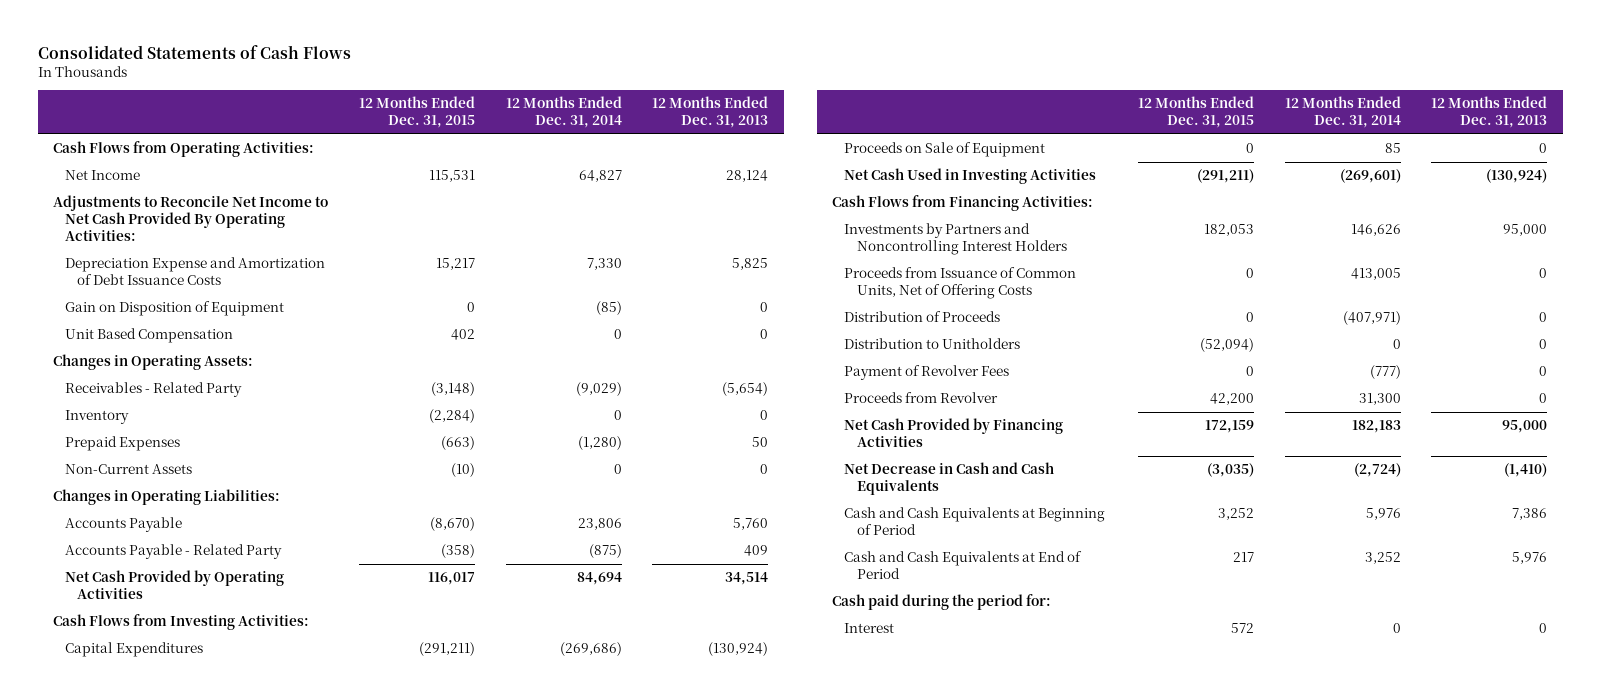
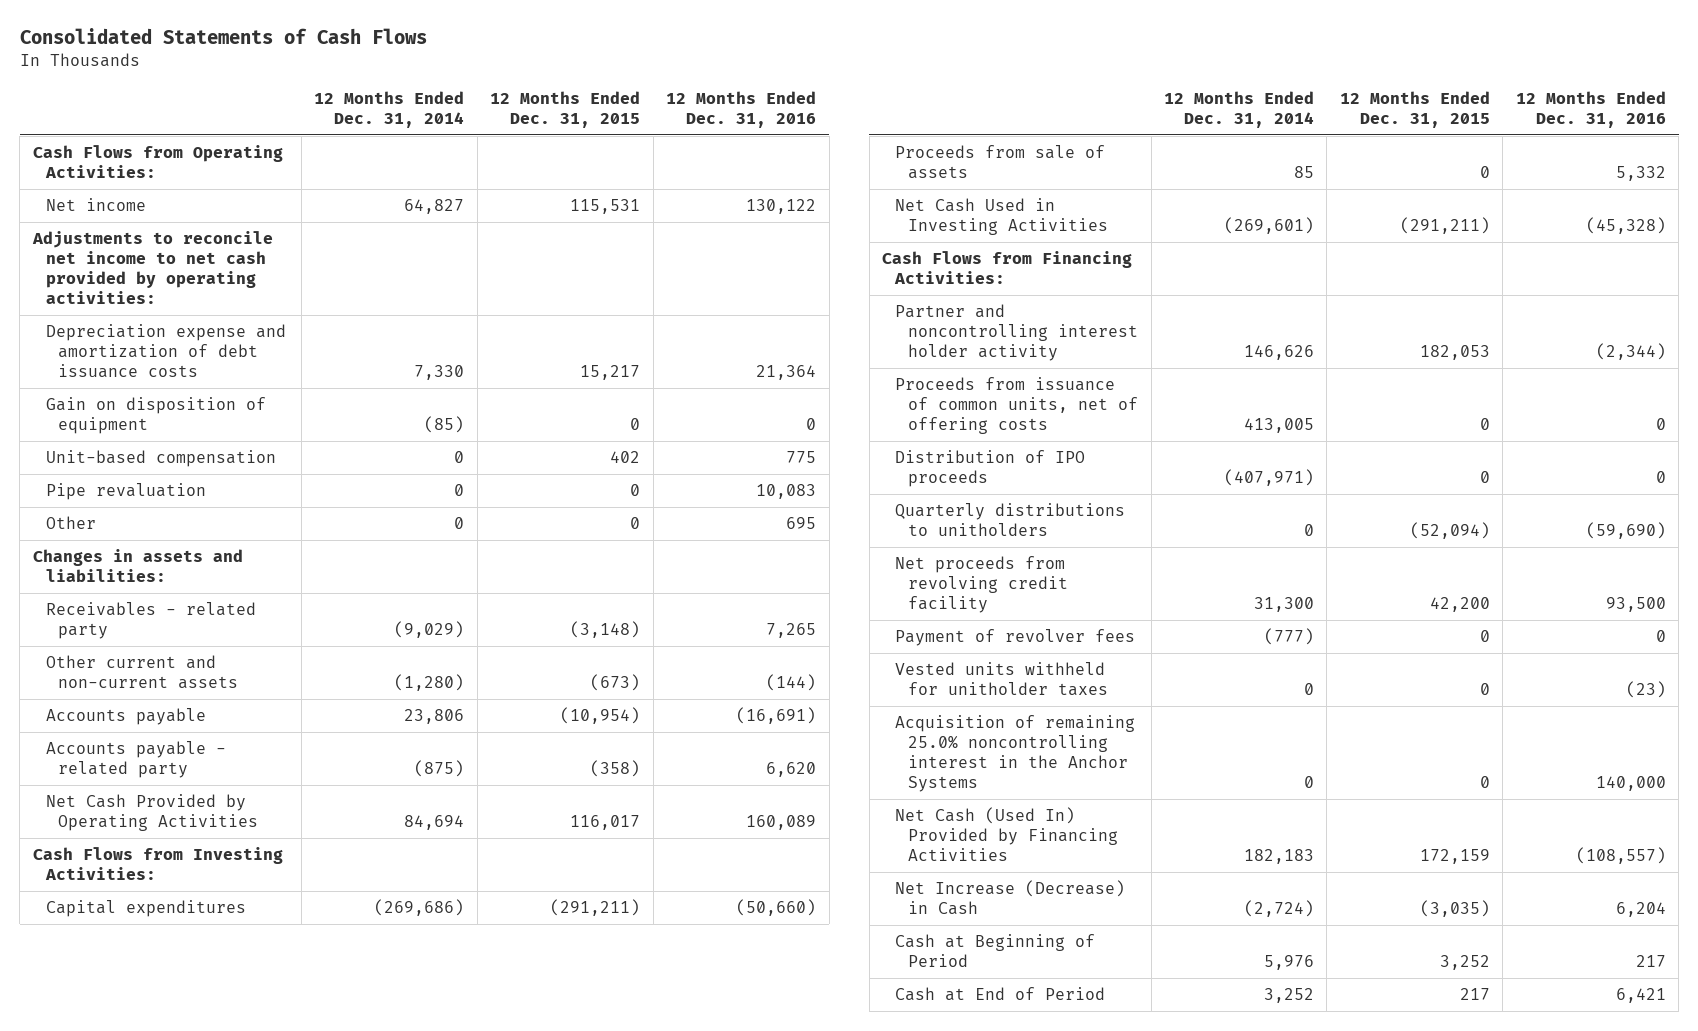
- | 12 Months Ended Dec. 31, 2015 | 12 Months Ended Dec. 31, 2014 | 12 Months Ended Dec. 31, 2013
+ | 12 Months Ended Dec. 31, 2014 | 12 Months Ended Dec. 31, 2015 | 12 Months Ended Dec. 31, 2016
- Net Income | 115,531 | 64,827 | 28,124
- Adjustments to Reconcile Net Income to Net Cash Provided By Operating Activities:
- Depreciation Expense and Amortization of Debt Issuance Costs | 15,217 | 7,330 | 5,825
- Gain on Disposition of Equipment | 0 | (85) | 0
- Unit Based Compensation | 402 | 0 | 0
- Changes in Operating Assets:
- Receivables - Related Party | (3,148) | (9,029) | (5,654)
- Inventory | (2,284) | 0 | 0
- Prepaid Expenses | (663) | (1,280) | 50
- Non-Current Assets | (10) | 0 | 0
- Changes in Operating Liabilities:
- Accounts Payable | (8,670) | 23,806 | 5,760
- Accounts Payable - Related Party | (358) | (875) | 409
+ Net income | 64,827 | 115,531 | 130,122
+ Adjustments to reconcile net income to net cash provided by operating activities:
+ Depreciation expense and amortization of debt issuance costs | 7,330 | 15,217 | 21,364
+ Gain on disposition of equipment | (85) | 0 | 0
+ Unit-based compensation | 0 | 402 | 775
+ Pipe revaluation | 0 | 0 | 10,083
+ Other | 0 | 0 | 695
+ Changes in assets and liabilities:
+ Receivables - related party | (9,029) | (3,148) | 7,265
+ Other current and non-current assets | (1,280) | (673) | (144)
+ Accounts payable | 23,806 | (10,954) | (16,691)
+ Accounts payable - related party | (875) | (358) | 6,620
- Capital Expenditures | (291,211) | (269,686) | (130,924)
- Proceeds on Sale of Equipment | 0 | 85 | 0
+ Capital expenditures | (269,686) | (291,211) | (50,660)
+ Proceeds from sale of assets | 85 | 0 | 5,332
- Investments by Partners and Noncontrolling Interest Holders | 182,053 | 146,626 | 95,000
- Proceeds from Issuance of Common Units, Net of Offering Costs | 0 | 413,005 | 0
- Distribution of Proceeds | 0 | (407,971) | 0
- Distribution to Unitholders | (52,094) | 0 | 0
- Payment of Revolver Fees | 0 | (777) | 0
- Proceeds from Revolver | 42,200 | 31,300 | 0
- Net Cash Provided by Financing Activities | 172,159 | 182,183 | 95,000
- Net Decrease in Cash and Cash Equivalents | (3,035) | (2,724) | (1,410)
- Cash and Cash Equivalents at Beginning of Period | 3,252 | 5,976 | 7,386
- Cash and Cash Equivalents at End of Period | 217 | 3,252 | 5,976
- Cash paid during the period for:
- Interest | 572 | 0 | 0
+ Partner and noncontrolling interest holder activity | 146,626 | 182,053 | (2,344)
+ Proceeds from issuance of common units, net of offering costs | 413,005 | 0 | 0
+ Distribution of IPO proceeds | (407,971) | 0 | 0
+ Quarterly distributions to unitholders | 0 | (52,094) | (59,690)
+ Net proceeds from revolving credit facility | 31,300 | 42,200 | 93,500
+ Payment of revolver fees | (777) | 0 | 0
+ Vested units withheld for unitholder taxes | 0 | 0 | (23)
+ Acquisition of remaining 25.0% noncontrolling interest in the Anchor Systems | 0 | 0 | 140,000
+ Net Cash (Used In) Provided by Financing Activities | 182,183 | 172,159 | (108,557)
+ Net Increase (Decrease) in Cash | (2,724) | (3,035) | 6,204
+ Cash at Beginning of Period | 5,976 | 3,252 | 217
+ Cash at End of Period | 3,252 | 217 | 6,421

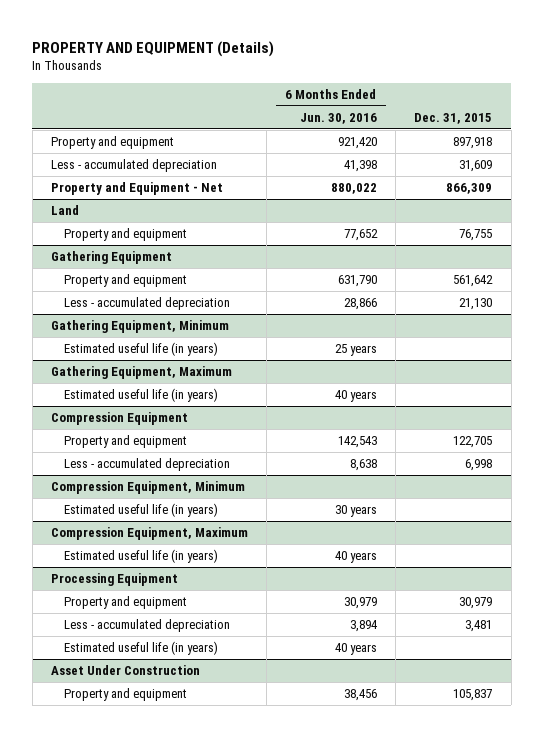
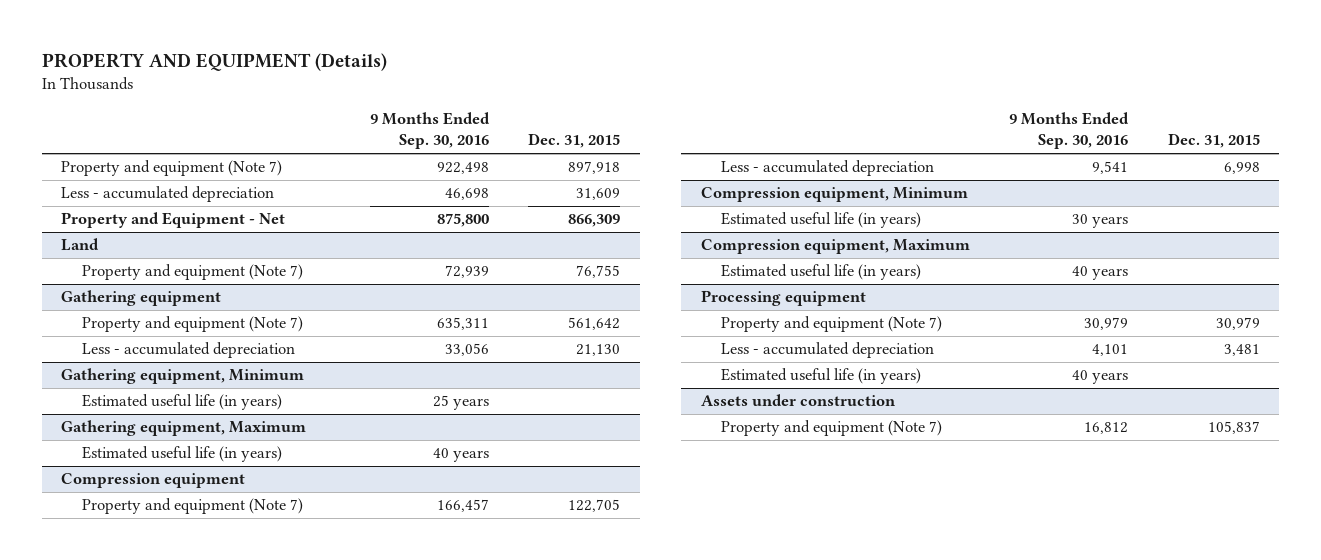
- | 6 Months Ended Jun. 30, 2016 | Dec. 31, 2015
+ | 9 Months Ended Sep. 30, 2016 | Dec. 31, 2015
- Property and equipment | 921,420 | 897,918
+ Property and equipment (Note 7) | 922,498 | 897,918
@ Land
- Property and equipment | 77,652 | 76,755
- Gathering Equipment
- Property and equipment | 631,790 | 561,642
@ Land
+ Property and equipment (Note 7) | 72,939 | 76,755
+ Gathering equipment
+ Property and equipment (Note 7) | 635,311 | 561,642
- Gathering Equipment, Minimum
+ Gathering equipment, Minimum
- Gathering Equipment, Maximum
+ Gathering equipment, Maximum
- Compression Equipment
- Property and equipment | 142,543 | 122,705
+ Compression equipment
+ Property and equipment (Note 7) | 166,457 | 122,705
- Compression Equipment, Minimum
+ Compression equipment, Minimum
- Compression Equipment, Maximum
+ Compression equipment, Maximum
- Processing Equipment
- Property and equipment | 30,979 | 30,979
+ Processing equipment
+ Property and equipment (Note 7) | 30,979 | 30,979
- Asset Under Construction
- Property and equipment | 38,456 | 105,837
+ Assets under construction
+ Property and equipment (Note 7) | 16,812 | 105,837

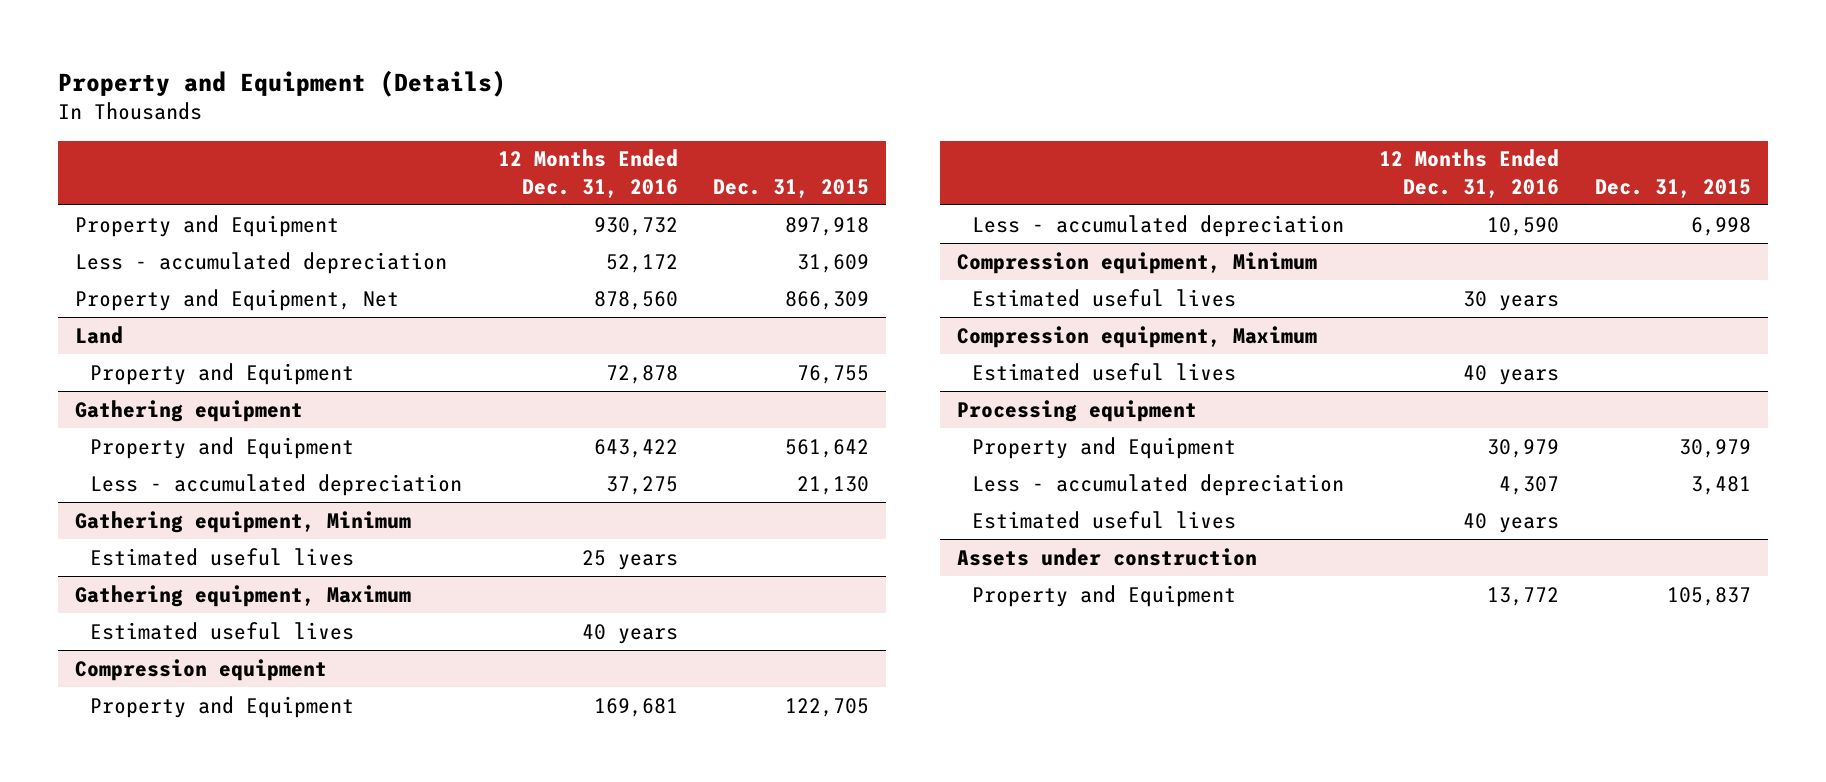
- PROPERTY AND EQUIPMENT (Details)
+ Property and Equipment (Details)
- | 9 Months Ended Sep. 30, 2016 | Dec. 31, 2015
+ | 12 Months Ended Dec. 31, 2016 | Dec. 31, 2015
- Property and equipment (Note 7) | 922,498 | 897,918
+ Property and Equipment | 930,732 | 897,918
- Property and Equipment - Net | 875,800 | 866,309
+ Property and Equipment, Net | 878,560 | 866,309
@ Land
- Property and equipment (Note 7) | 72,939 | 76,755
+ Property and Equipment | 72,878 | 76,755
@ Gathering equipment
- Property and equipment (Note 7) | 635,311 | 561,642
+ Property and Equipment | 643,422 | 561,642
@ Gathering equipment, Minimum
- Estimated useful life (in years) | 25 years |
+ Estimated useful lives | 25 years |
@ Gathering equipment, Maximum
- Estimated useful life (in years) | 40 years |
+ Estimated useful lives | 40 years |
@ Compression equipment
- Property and equipment (Note 7) | 166,457 | 122,705
+ Property and Equipment | 169,681 | 122,705
@ Compression equipment, Minimum
- Estimated useful life (in years) | 30 years |
+ Estimated useful lives | 30 years |
@ Compression equipment, Maximum
- Estimated useful life (in years) | 40 years |
+ Estimated useful lives | 40 years |
@ Processing equipment
- Property and equipment (Note 7) | 30,979 | 30,979
+ Property and Equipment | 30,979 | 30,979
- Estimated useful life (in years) | 40 years |
+ Estimated useful lives | 40 years |
@ Assets under construction
- Property and equipment (Note 7) | 16,812 | 105,837
+ Property and Equipment | 13,772 | 105,837

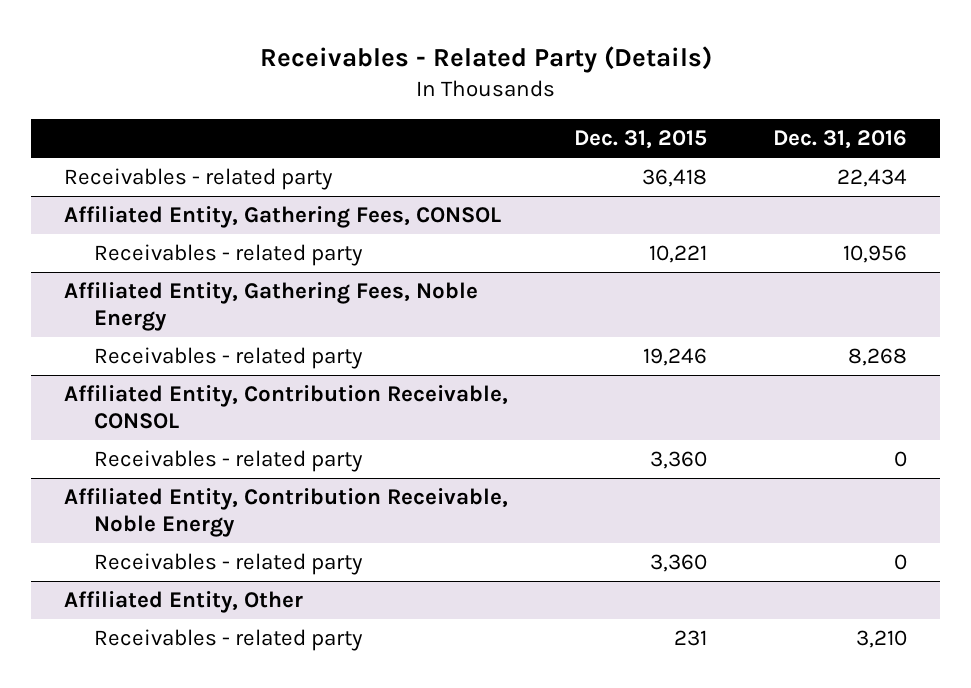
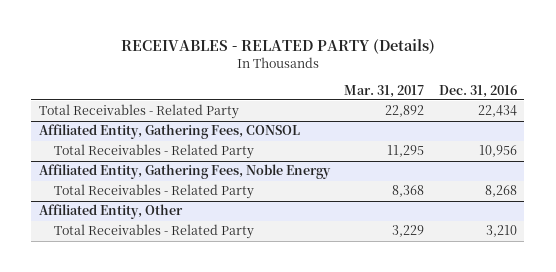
- Receivables - Related Party (Details)
+ RECEIVABLES - RELATED PARTY (Details)
- | Dec. 31, 2015 | Dec. 31, 2016
+ | Mar. 31, 2017 | Dec. 31, 2016
- Receivables - related party | 36,418 | 22,434
+ Total Receivables - Related Party | 22,892 | 22,434
@ Affiliated Entity, Gathering Fees, CONSOL
- Receivables - related party | 10,221 | 10,956
+ Total Receivables - Related Party | 11,295 | 10,956
@ Affiliated Entity, Gathering Fees, Noble Energy
- Receivables - related party | 19,246 | 8,268
- Affiliated Entity, Contribution Receivable, CONSOL
- Receivables - related party | 3,360 | 0
- Affiliated Entity, Contribution Receivable, Noble Energy
- Receivables - related party | 3,360 | 0
@ Affiliated Entity, Gathering Fees, Noble Energy
+ Total Receivables - Related Party | 8,368 | 8,268
@ Affiliated Entity, Other
- Receivables - related party | 231 | 3,210
+ Total Receivables - Related Party | 3,229 | 3,210

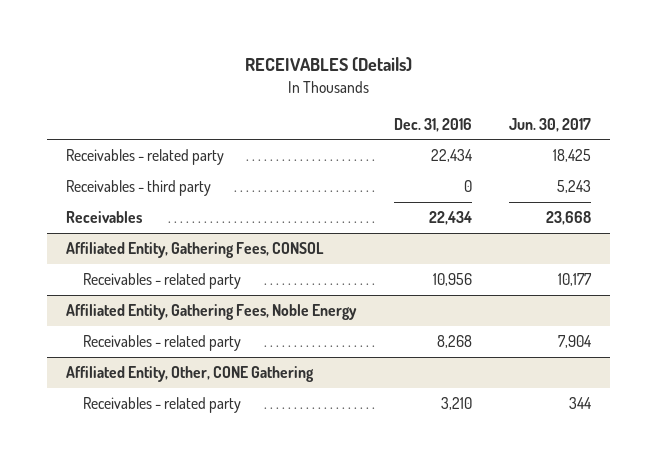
- RECEIVABLES - RELATED PARTY (Details)
+ RECEIVABLES (Details)
- | Mar. 31, 2017 | Dec. 31, 2016
+ | Dec. 31, 2016 | Jun. 30, 2017
- Total Receivables - Related Party | 22,892 | 22,434
+ Receivables - related party | 22,434 | 18,425
+ Receivables - third party | 0 | 5,243
+ Receivables | 22,434 | 23,668
@ Affiliated Entity, Gathering Fees, CONSOL
- Total Receivables - Related Party | 11,295 | 10,956
+ Receivables - related party | 10,956 | 10,177
@ Affiliated Entity, Gathering Fees, Noble Energy
- Total Receivables - Related Party | 8,368 | 8,268
- Affiliated Entity, Other
- Total Receivables - Related Party | 3,229 | 3,210
@ Affiliated Entity, Gathering Fees, Noble Energy
+ Receivables - related party | 8,268 | 7,904
+ Affiliated Entity, Other, CONE Gathering
+ Receivables - related party | 3,210 | 344

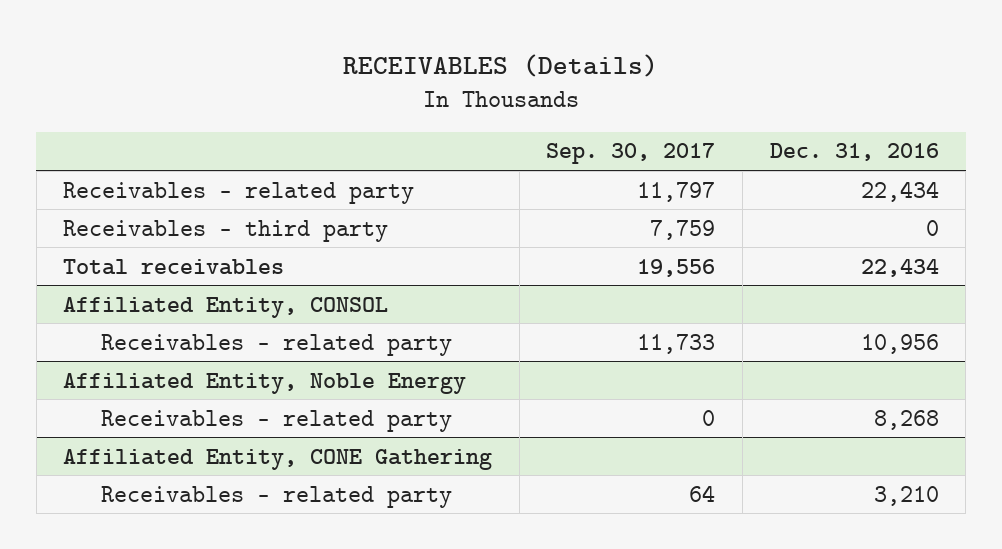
- | Dec. 31, 2016 | Jun. 30, 2017
+ | Sep. 30, 2017 | Dec. 31, 2016
- Receivables | 22,434 | 23,668
- Affiliated Entity, Gathering Fees, CONSOL
+ Total receivables | 19,556 | 22,434
+ Affiliated Entity, CONSOL
- Affiliated Entity, Gathering Fees, Noble Energy
+ Affiliated Entity, Noble Energy
- Affiliated Entity, Other, CONE Gathering
+ Affiliated Entity, CONE Gathering

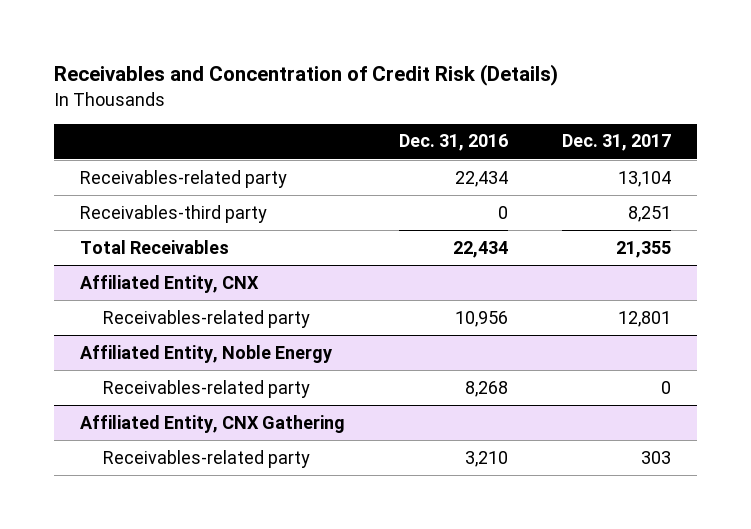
- RECEIVABLES (Details)
+ Receivables and Concentration of Credit Risk (Details)
- | Sep. 30, 2017 | Dec. 31, 2016
+ | Dec. 31, 2016 | Dec. 31, 2017
- Receivables - related party | 11,797 | 22,434
- Receivables - third party | 7,759 | 0
- Total receivables | 19,556 | 22,434
- Affiliated Entity, CONSOL
- Receivables - related party | 11,733 | 10,956
+ Receivables-related party | 22,434 | 13,104
+ Receivables-third party | 0 | 8,251
+ Total Receivables | 22,434 | 21,355
+ Affiliated Entity, CNX
+ Receivables-related party | 10,956 | 12,801
@ Affiliated Entity, Noble Energy
- Receivables - related party | 0 | 8,268
- Affiliated Entity, CONE Gathering
- Receivables - related party | 64 | 3,210
@ Affiliated Entity, Noble Energy
+ Receivables-related party | 8,268 | 0
+ Affiliated Entity, CNX Gathering
+ Receivables-related party | 3,210 | 303

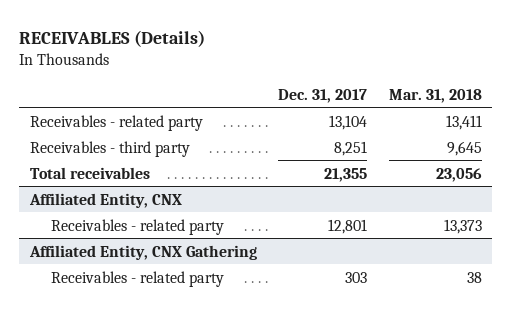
- Receivables and Concentration of Credit Risk (Details)
+ RECEIVABLES (Details)
- | Dec. 31, 2016 | Dec. 31, 2017
+ | Dec. 31, 2017 | Mar. 31, 2018
- Receivables-related party | 22,434 | 13,104
- Receivables-third party | 0 | 8,251
- Total Receivables | 22,434 | 21,355
+ Receivables - related party | 13,104 | 13,411
+ Receivables - third party | 8,251 | 9,645
+ Total receivables | 21,355 | 23,056
@ Affiliated Entity, CNX
- Receivables-related party | 10,956 | 12,801
- Affiliated Entity, Noble Energy
- Receivables-related party | 8,268 | 0
@ Affiliated Entity, CNX
+ Receivables - related party | 12,801 | 13,373
@ Affiliated Entity, CNX Gathering
- Receivables-related party | 3,210 | 303
+ Receivables - related party | 303 | 38

